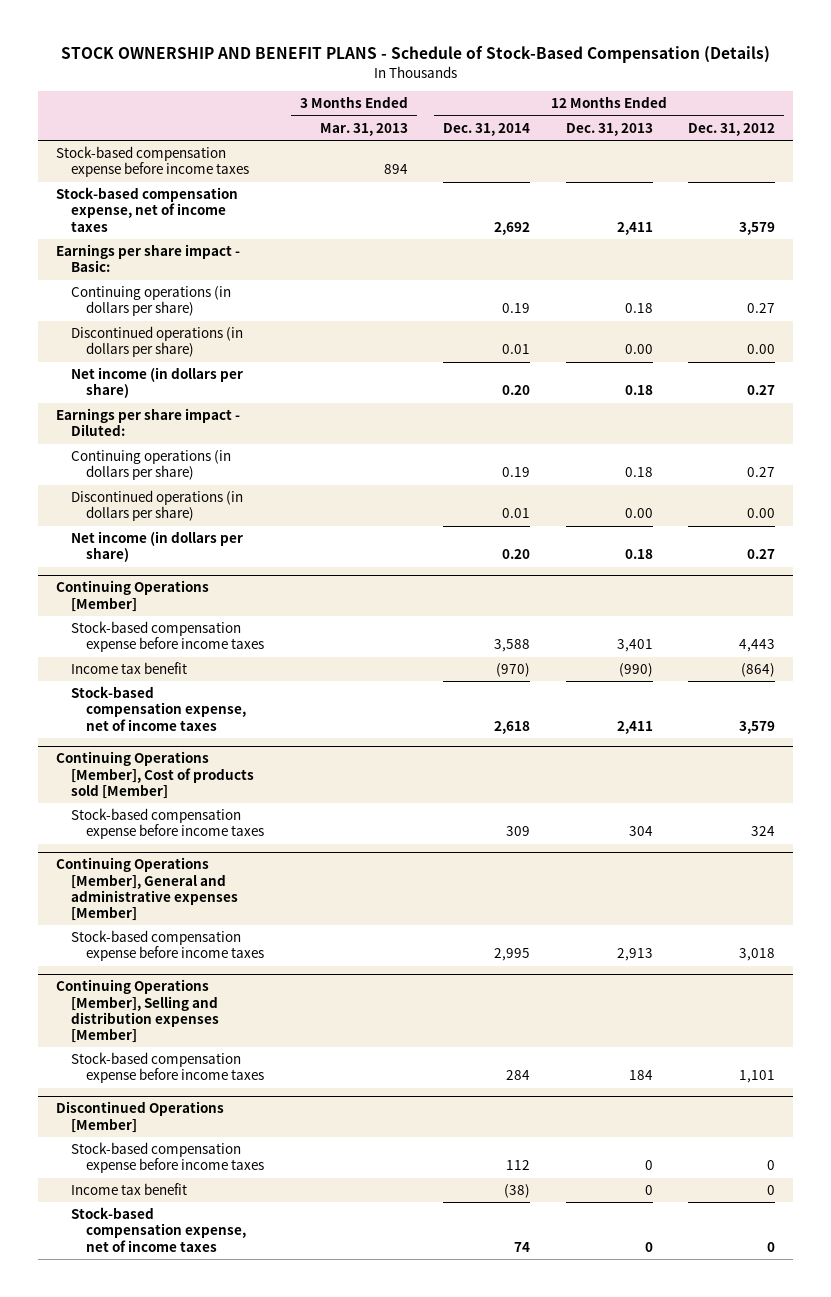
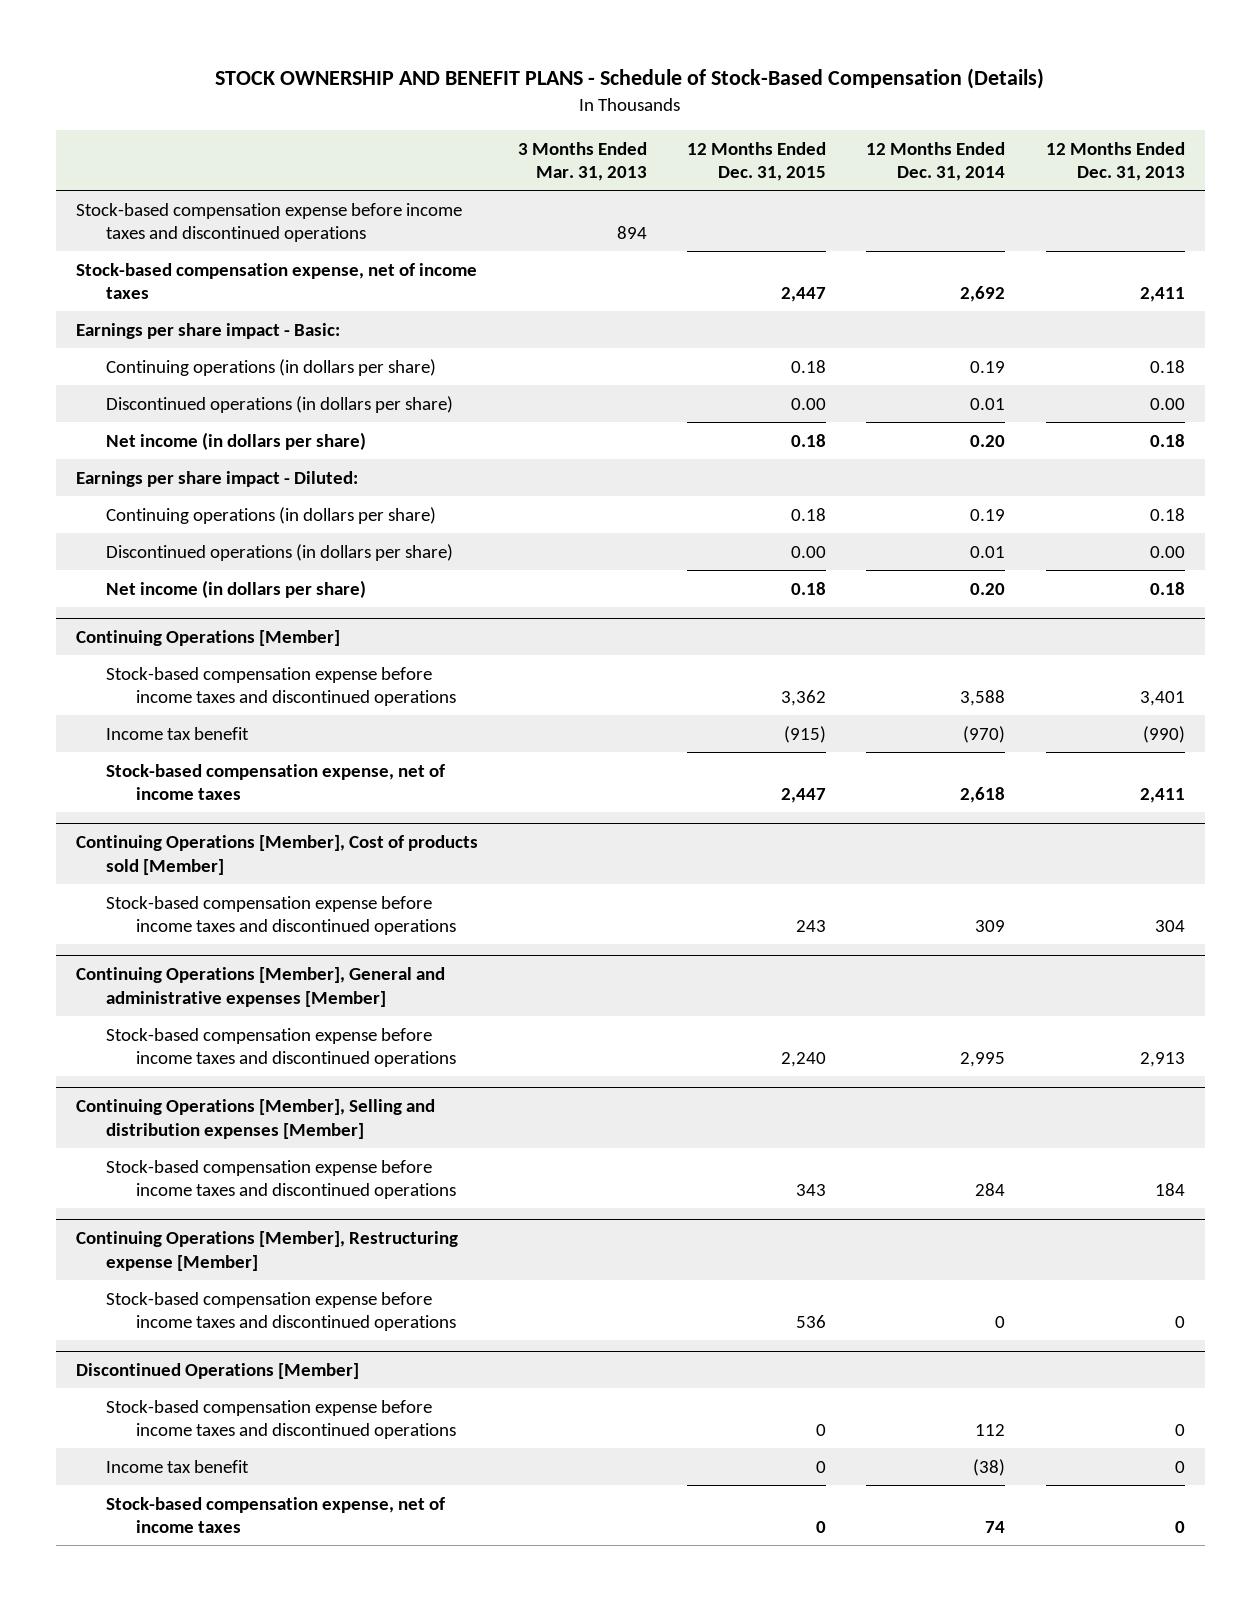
- | 3 Months Ended Mar. 31, 2013 | 12 Months Ended Dec. 31, 2014 | 12 Months Ended Dec. 31, 2013 | 12 Months Ended Dec. 31, 2012
+ | 3 Months Ended Mar. 31, 2013 | 12 Months Ended Dec. 31, 2015 | 12 Months Ended Dec. 31, 2014 | 12 Months Ended Dec. 31, 2013
- Stock-based compensation expense before income taxes | 894 | | |
+ Stock-based compensation expense before income taxes and discontinued operations | 894 | | |
@ Continuing Operations [Member]
- Stock-based compensation expense before income taxes | | 3,588 | 3,401 | 4,443
+ Stock-based compensation expense before income taxes and discontinued operations | | 3,362 | 3,588 | 3,401
@ Continuing Operations [Member], Cost of products sold [Member]
- Stock-based compensation expense before income taxes | | 309 | 304 | 324
+ Stock-based compensation expense before income taxes and discontinued operations | | 243 | 309 | 304
@ Continuing Operations [Member], General and administrative expenses [Member]
- Stock-based compensation expense before income taxes | | 2,995 | 2,913 | 3,018
+ Stock-based compensation expense before income taxes and discontinued operations | | 2,240 | 2,995 | 2,913
@ Continuing Operations [Member], Selling and distribution expenses [Member]
- Stock-based compensation expense before income taxes | | 284 | 184 | 1,101
+ Stock-based compensation expense before income taxes and discontinued operations | | 343 | 284 | 184
+ Continuing Operations [Member], Restructuring expense [Member]
+ Stock-based compensation expense before income taxes and discontinued operations | | 536 | 0 | 0
@ Discontinued Operations [Member]
- Stock-based compensation expense before income taxes | | 112 | 0 | 0
+ Stock-based compensation expense before income taxes and discontinued operations | | 0 | 112 | 0

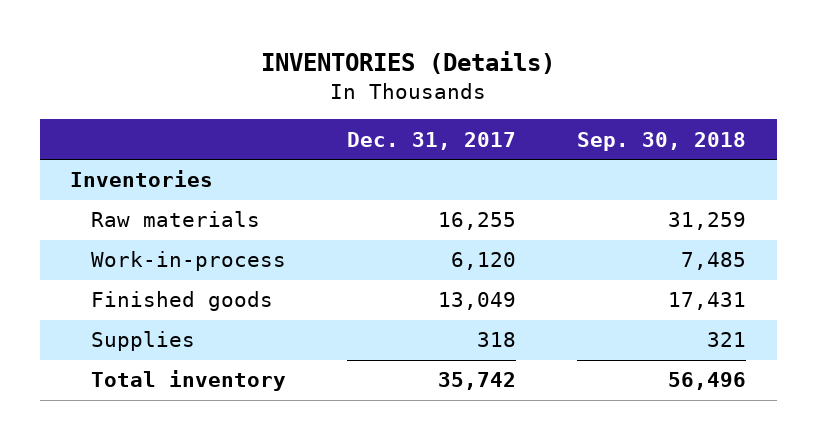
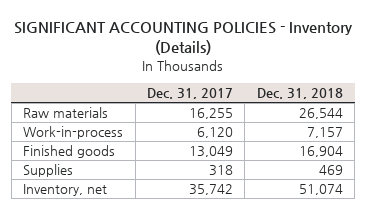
- INVENTORIES (Details)
+ SIGNIFICANT ACCOUNTING POLICIES - Inventory (Details)
- | Dec. 31, 2017 | Sep. 30, 2018
+ | Dec. 31, 2017 | Dec. 31, 2018
- Inventories
- Total inventory | 35,742 | 56,496
+ Inventory, net | 35,742 | 51,074

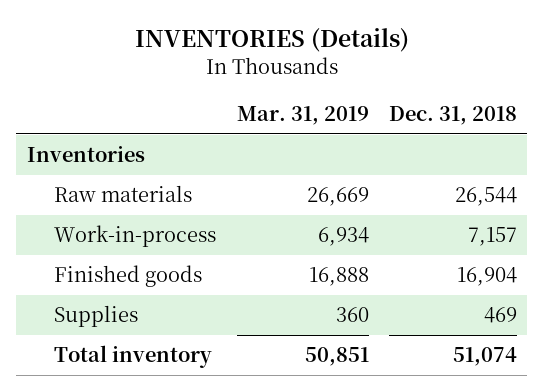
- SIGNIFICANT ACCOUNTING POLICIES - Inventory (Details)
+ INVENTORIES (Details)
- | Dec. 31, 2017 | Dec. 31, 2018
+ | Mar. 31, 2019 | Dec. 31, 2018
+ Inventories
- Inventory, net | 35,742 | 51,074
+ Total inventory | 50,851 | 51,074

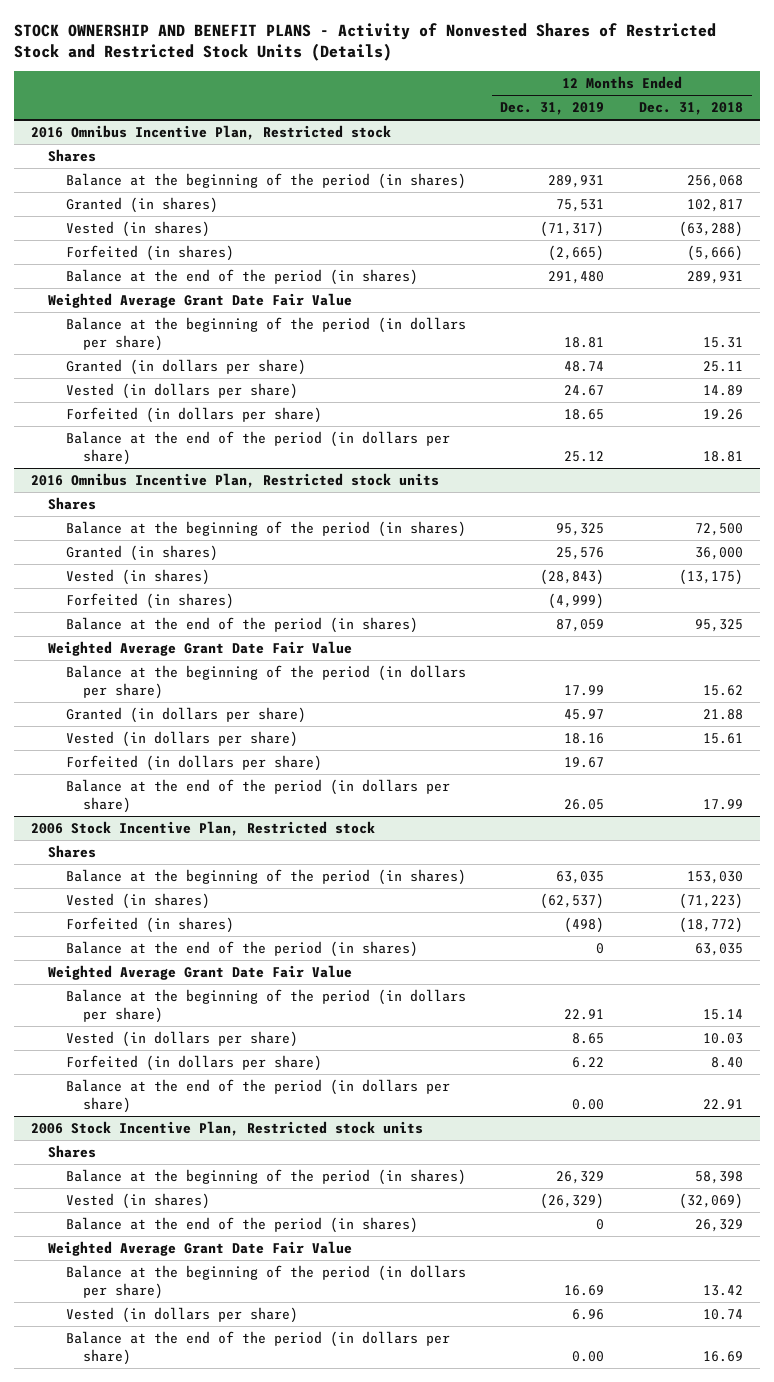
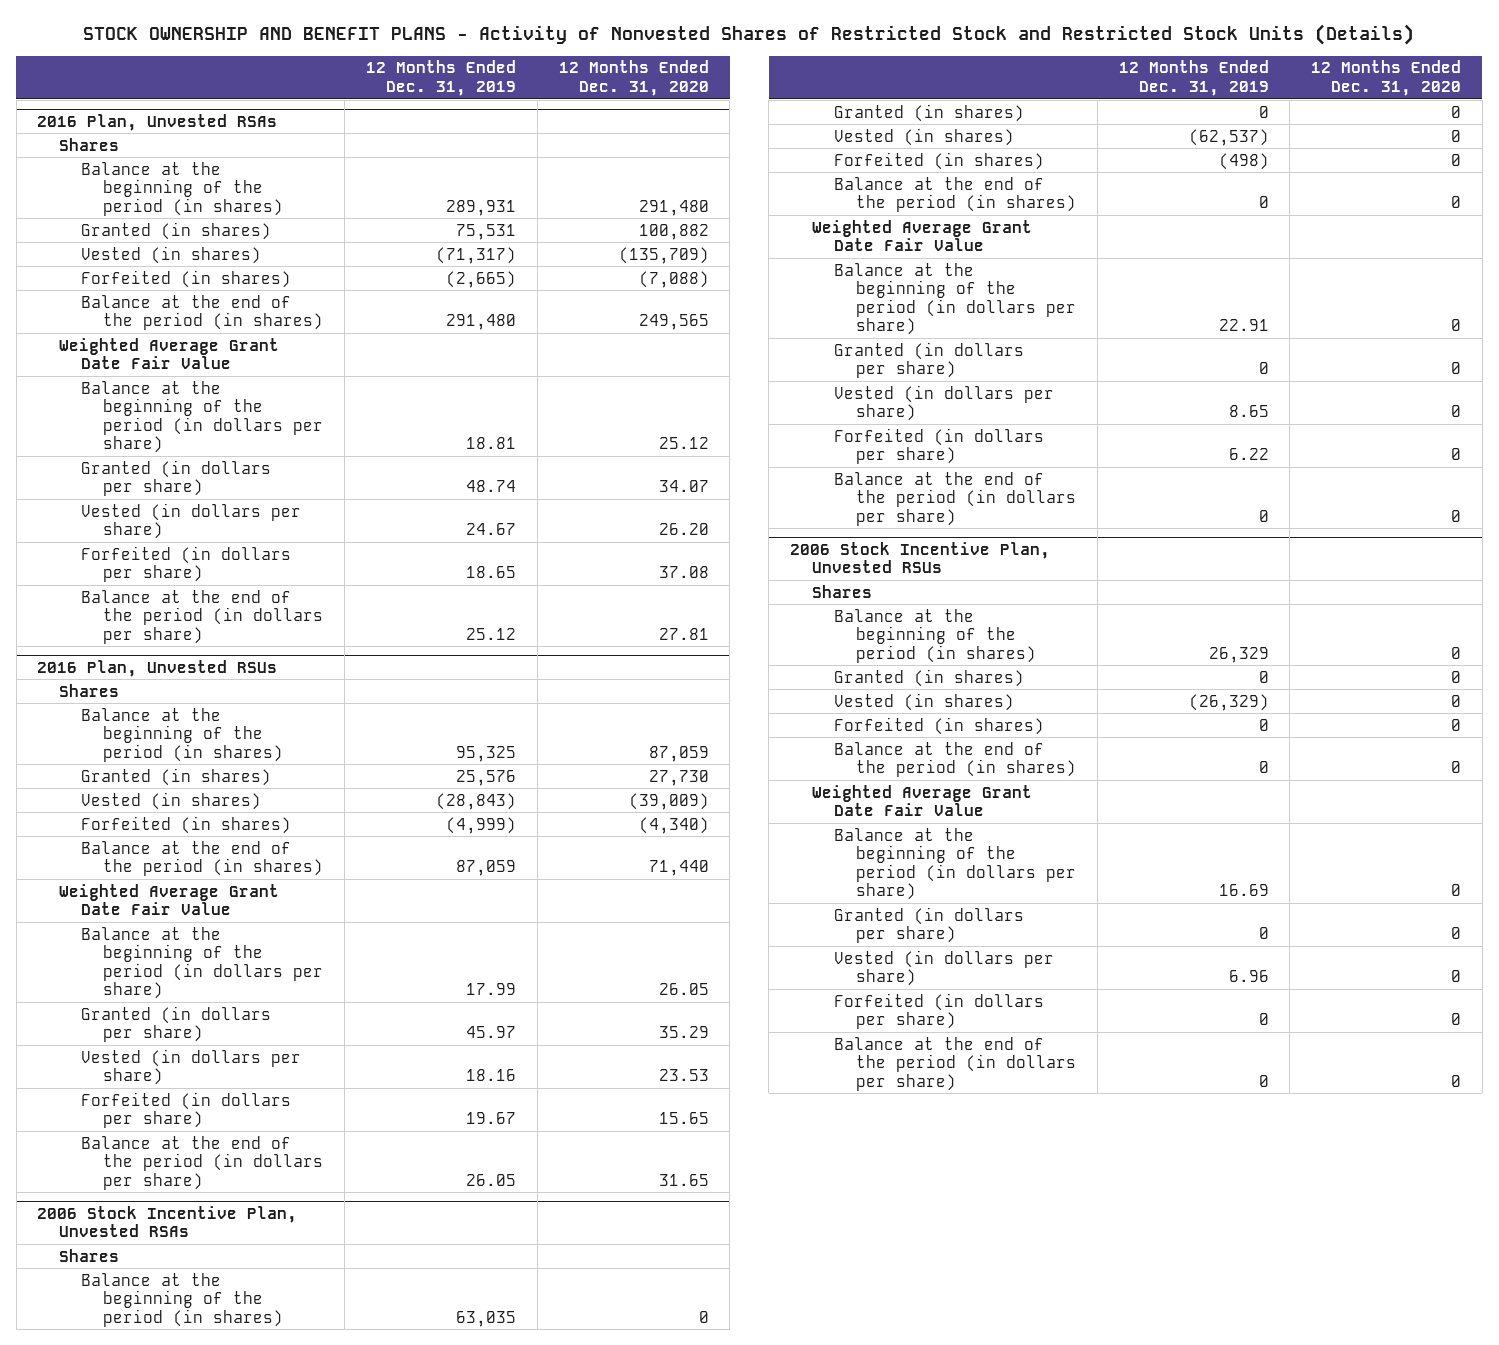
- | 12 Months Ended Dec. 31, 2019 | 12 Months Ended Dec. 31, 2018
+ | 12 Months Ended Dec. 31, 2019 | 12 Months Ended Dec. 31, 2020
- 2016 Omnibus Incentive Plan, Restricted stock
+ 2016 Plan, Unvested RSAs
- 2016 Omnibus Incentive Plan, Restricted stock units
+ 2016 Plan, Unvested RSUs
- 2006 Stock Incentive Plan, Restricted stock
+ 2006 Stock Incentive Plan, Unvested RSAs
+ Granted (in shares) | 0 | 0
+ Granted (in dollars per share) | 0 | 0
- Balance at the end of the period (in dollars per share) | 0.00 | 22.91
- 2006 Stock Incentive Plan, Restricted stock units
+ Balance at the end of the period (in dollars per share) | 0 | 0
+ 2006 Stock Incentive Plan, Unvested RSUs
+ Granted (in shares) | 0 | 0
+ Forfeited (in shares) | 0 | 0
+ Granted (in dollars per share) | 0 | 0
- Balance at the end of the period (in dollars per share) | 0.00 | 16.69
+ Forfeited (in dollars per share) | 0 | 0
+ Balance at the end of the period (in dollars per share) | 0 | 0

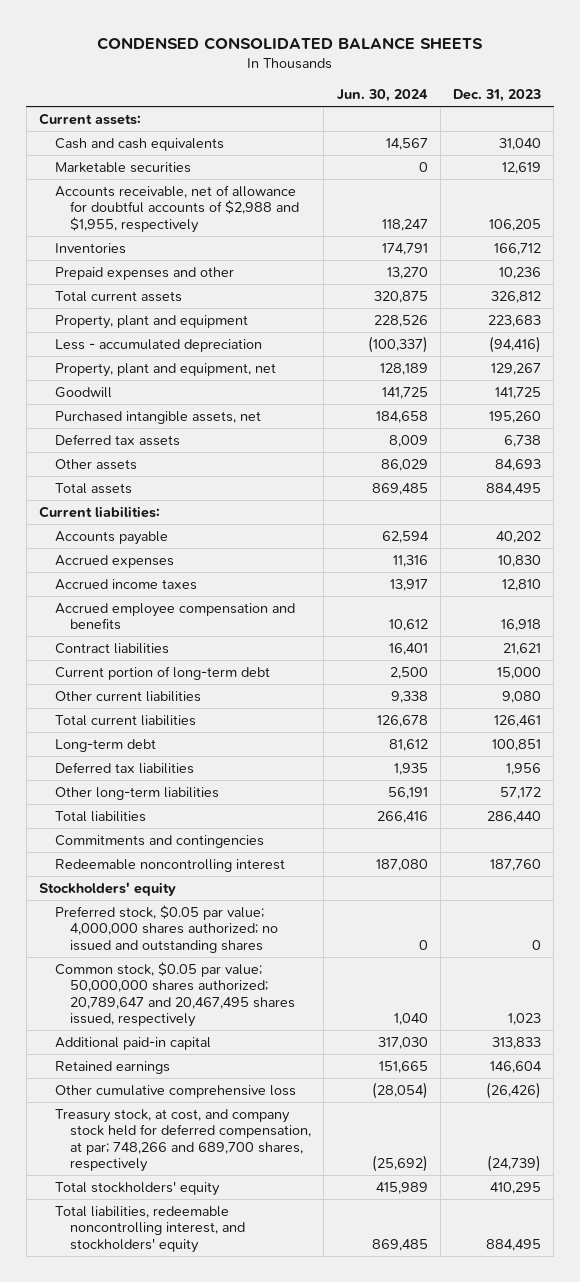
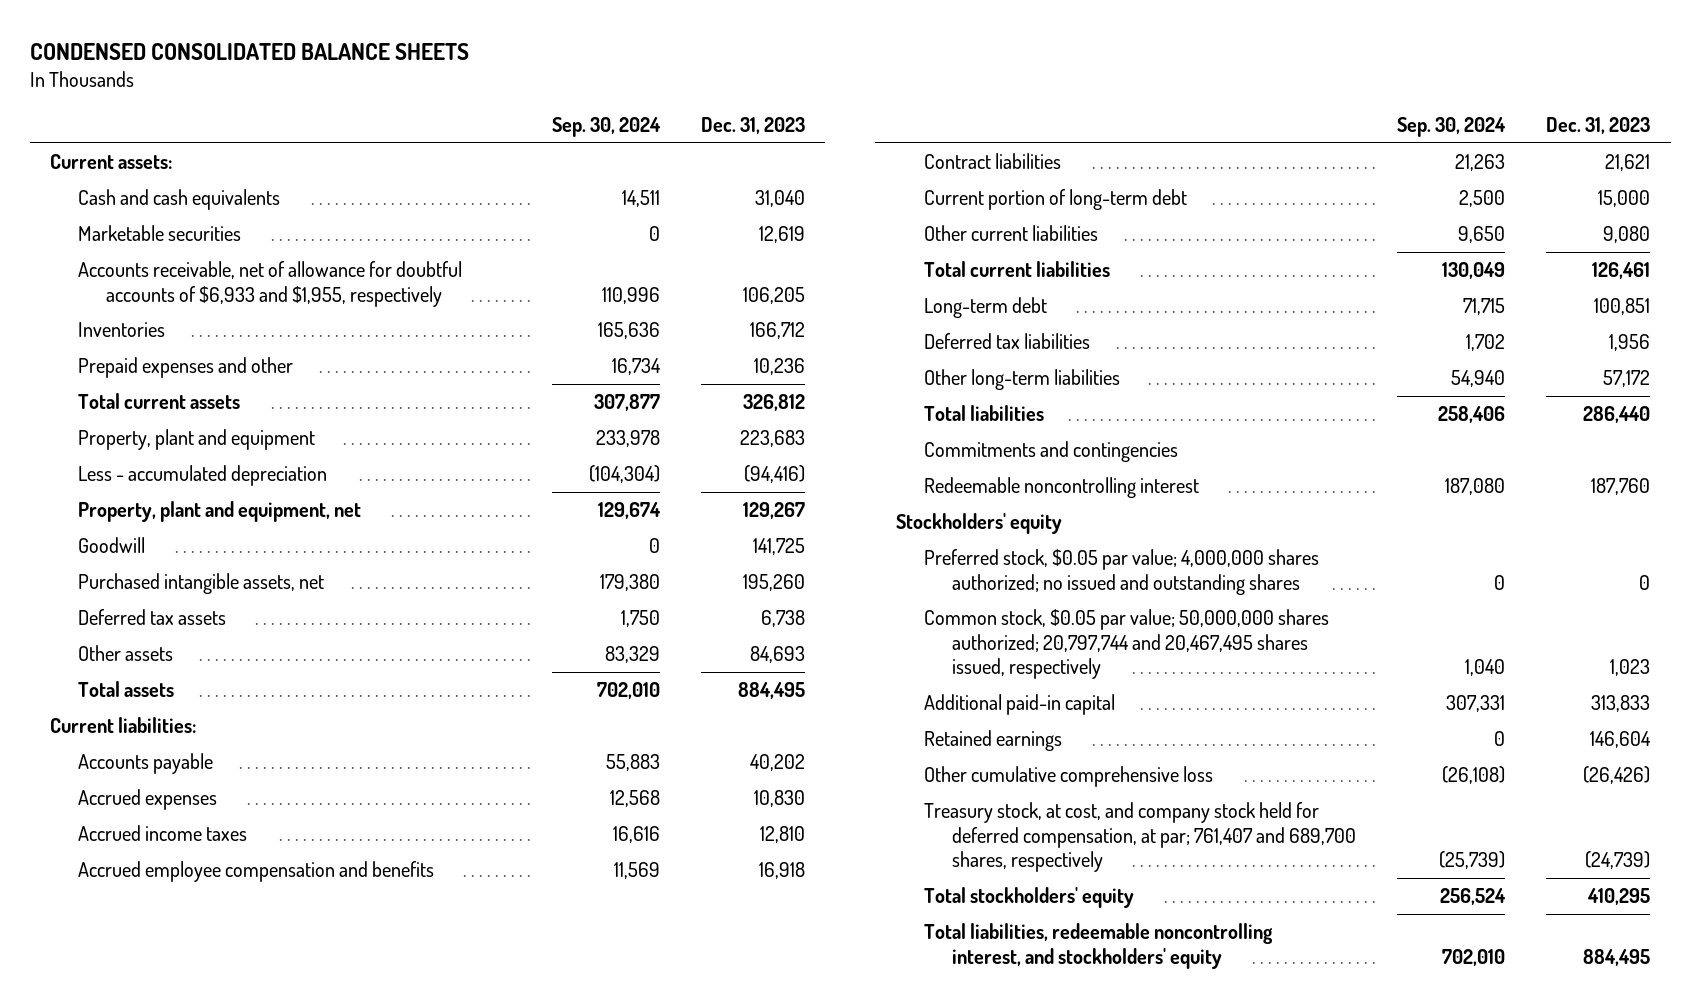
- | Jun. 30, 2024 | Dec. 31, 2023
+ | Sep. 30, 2024 | Dec. 31, 2023
- Accounts receivable, net of allowance for doubtful accounts of $2,988 and $1,955, respectively | 118,247 | 106,205
+ Accounts receivable, net of allowance for doubtful accounts of $6,933 and $1,955, respectively | 110,996 | 106,205
- Common stock, $0.05 par value; 50,000,000 shares authorized; 20,789,647 and 20,467,495 shares issued, respectively | 1,040 | 1,023
+ Common stock, $0.05 par value; 50,000,000 shares authorized; 20,797,744 and 20,467,495 shares issued, respectively | 1,040 | 1,023
- Treasury stock, at cost, and company stock held for deferred compensation, at par; 748,266 and 689,700 shares, respectively | (25,692) | (24,739)
+ Treasury stock, at cost, and company stock held for deferred compensation, at par; 761,407 and 689,700 shares, respectively | (25,739) | (24,739)

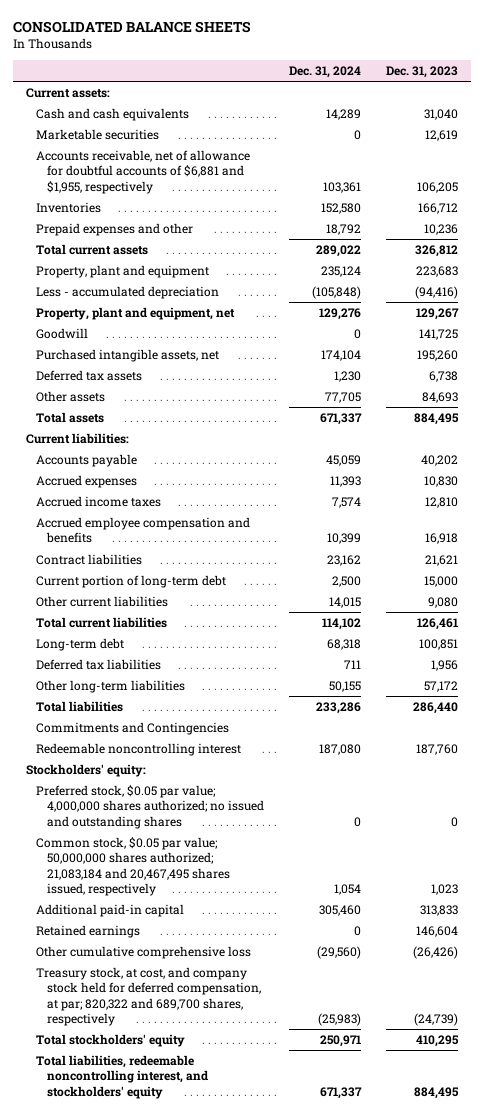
- CONDENSED CONSOLIDATED BALANCE SHEETS
+ CONSOLIDATED BALANCE SHEETS
- | Sep. 30, 2024 | Dec. 31, 2023
+ | Dec. 31, 2024 | Dec. 31, 2023
- Accounts receivable, net of allowance for doubtful accounts of $6,933 and $1,955, respectively | 110,996 | 106,205
+ Accounts receivable, net of allowance for doubtful accounts of $6,881 and $1,955, respectively | 103,361 | 106,205
- Commitments and contingencies
+ Commitments and Contingencies
- Stockholders' equity
+ Stockholders' equity:
- Common stock, $0.05 par value; 50,000,000 shares authorized; 20,797,744 and 20,467,495 shares issued, respectively | 1,040 | 1,023
+ Common stock, $0.05 par value; 50,000,000 shares authorized; 21,083,184 and 20,467,495 shares issued, respectively | 1,054 | 1,023
- Treasury stock, at cost, and company stock held for deferred compensation, at par; 761,407 and 689,700 shares, respectively | (25,739) | (24,739)
+ Treasury stock, at cost, and company stock held for deferred compensation, at par; 820,322 and 689,700 shares, respectively | (25,983) | (24,739)

